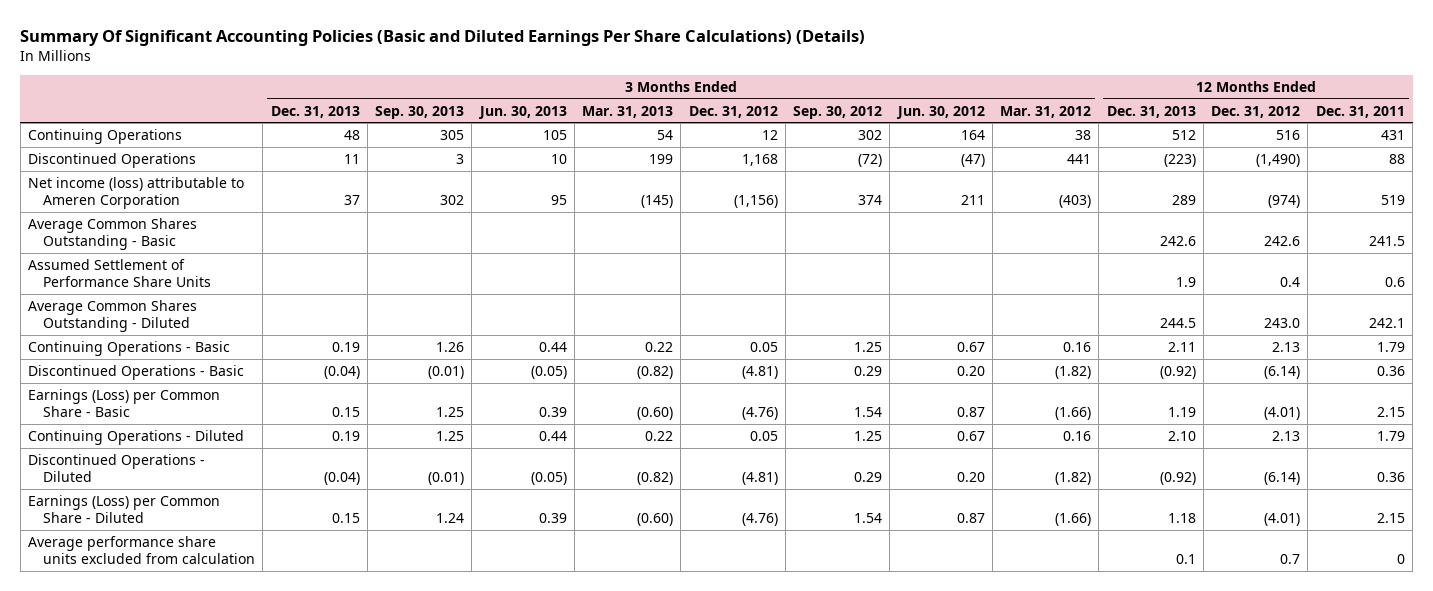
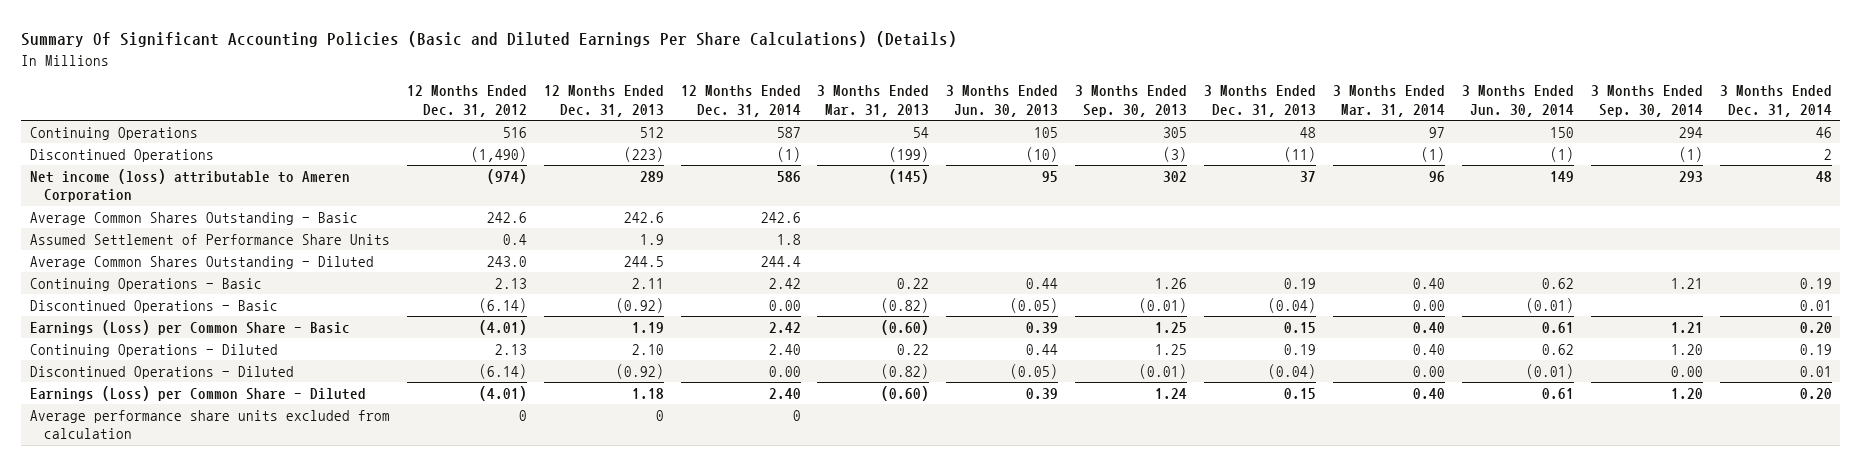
- | 3 Months Ended Dec. 31, 2013 | 3 Months Ended Sep. 30, 2013 | 3 Months Ended Jun. 30, 2013 | 3 Months Ended Mar. 31, 2013 | 3 Months Ended Dec. 31, 2012 | 3 Months Ended Sep. 30, 2012 | 3 Months Ended Jun. 30, 2012 | 3 Months Ended Mar. 31, 2012 | 12 Months Ended Dec. 31, 2013 | 12 Months Ended Dec. 31, 2012 | 12 Months Ended Dec. 31, 2011
+ | 12 Months Ended Dec. 31, 2012 | 12 Months Ended Dec. 31, 2013 | 12 Months Ended Dec. 31, 2014 | 3 Months Ended Mar. 31, 2013 | 3 Months Ended Jun. 30, 2013 | 3 Months Ended Sep. 30, 2013 | 3 Months Ended Dec. 31, 2013 | 3 Months Ended Mar. 31, 2014 | 3 Months Ended Jun. 30, 2014 | 3 Months Ended Sep. 30, 2014 | 3 Months Ended Dec. 31, 2014
- Discontinued Operations | 11 | 3 | 10 | 199 | 1,168 | (72) | (47) | 441 | (223) | (1,490) | 88
+ Discontinued Operations | (1,490) | (223) | (1) | (199) | (10) | (3) | (11) | (1) | (1) | (1) | 2
- Average performance share units excluded from calculation | | | | | | | | | 0.1 | 0.7 | 0
+ Average performance share units excluded from calculation | 0 | 0 | 0 | | | | | | | |

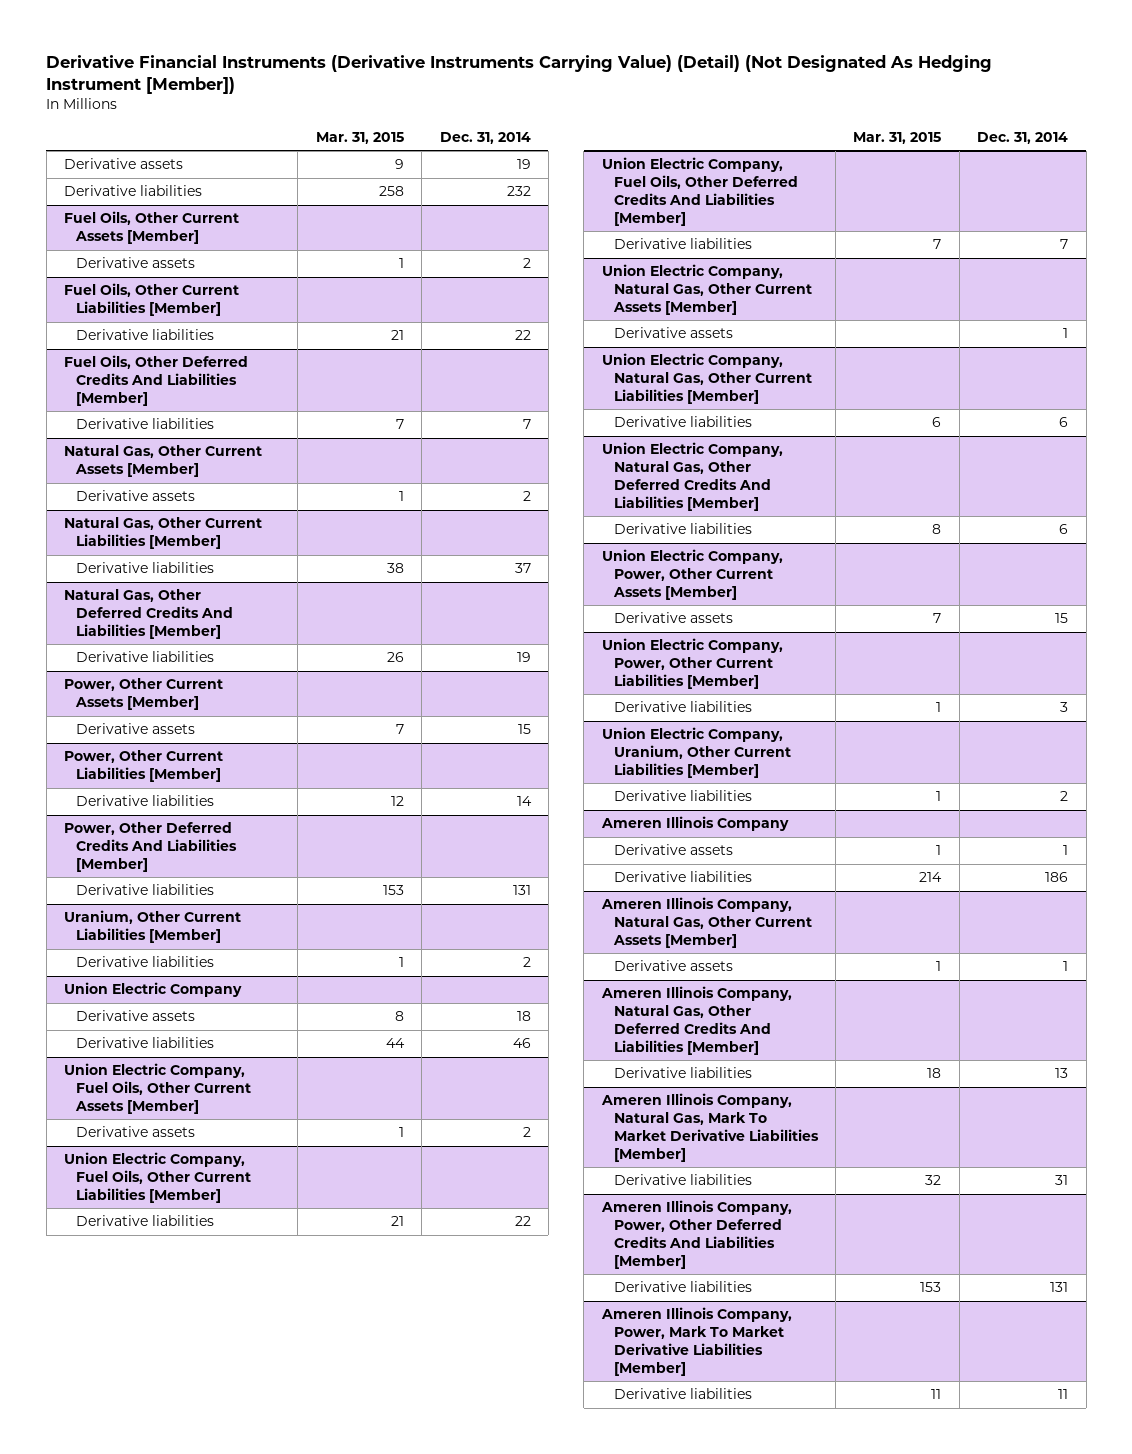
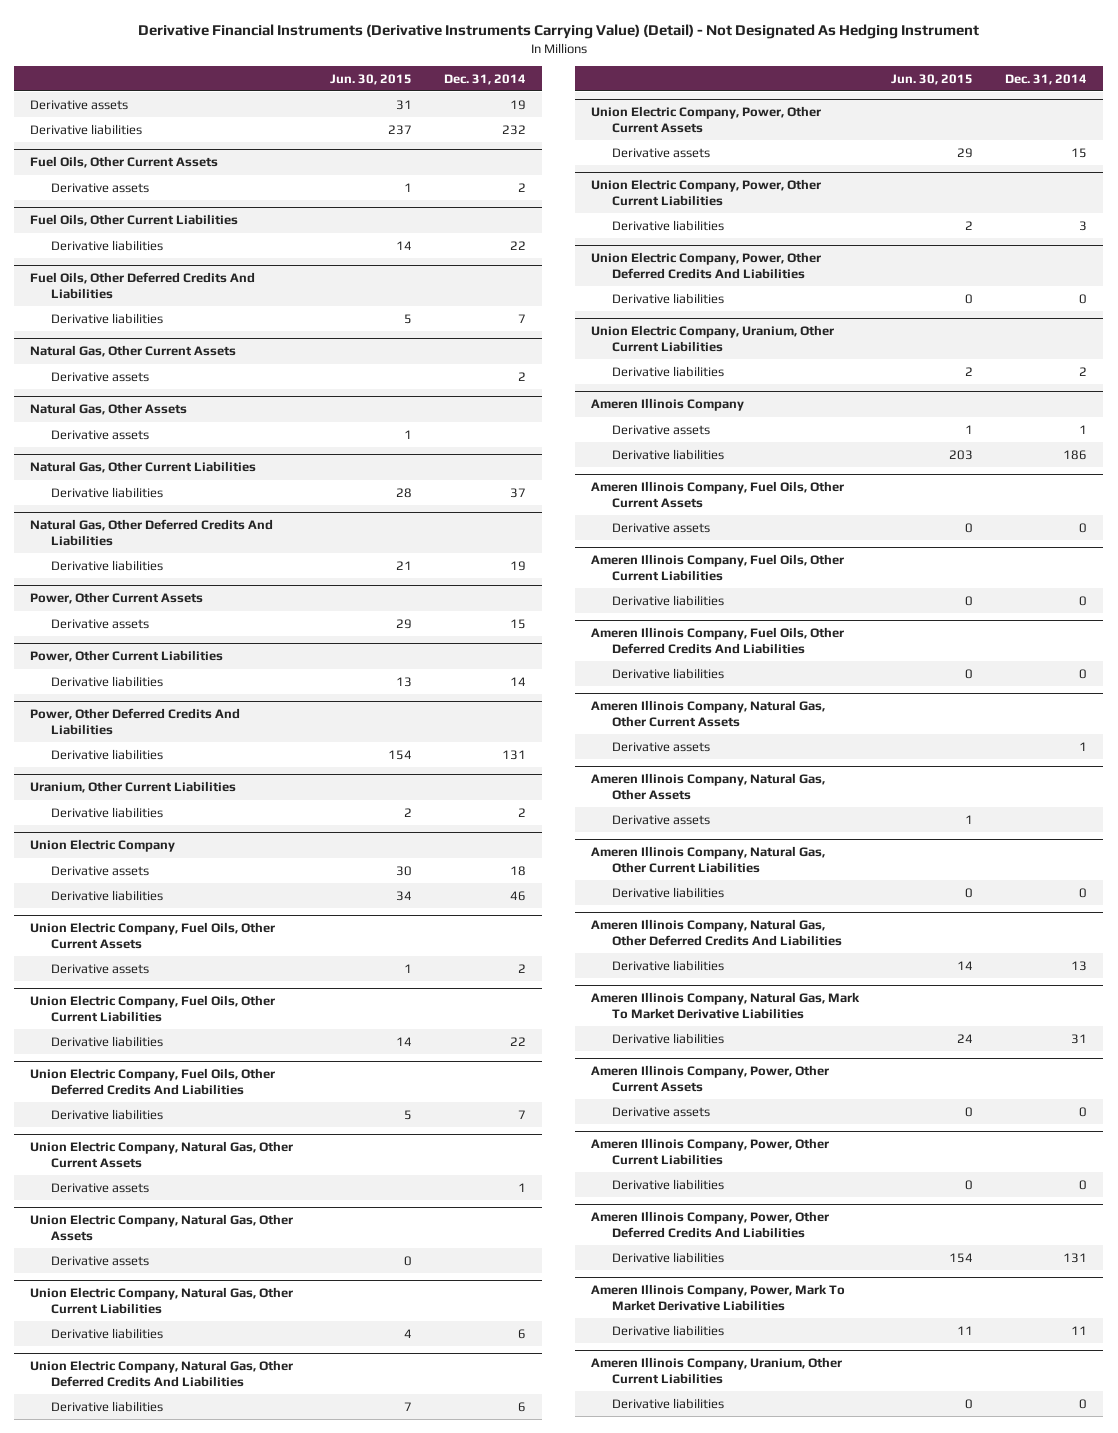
- Derivative Financial Instruments (Derivative Instruments Carrying Value) (Detail) (Not Designated As Hedging Instrument [Member])
+ Derivative Financial Instruments (Derivative Instruments Carrying Value) (Detail) - Not Designated As Hedging Instrument
- | Mar. 31, 2015 | Dec. 31, 2014
+ | Jun. 30, 2015 | Dec. 31, 2014
- Fuel Oils, Other Current Assets [Member]
+ Fuel Oils, Other Current Assets
- Fuel Oils, Other Current Liabilities [Member]
+ Fuel Oils, Other Current Liabilities
- Fuel Oils, Other Deferred Credits And Liabilities [Member]
+ Fuel Oils, Other Deferred Credits And Liabilities
- Natural Gas, Other Current Assets [Member]
+ Natural Gas, Other Current Assets
- Natural Gas, Other Current Liabilities [Member]
+ Natural Gas, Other Assets
+ Derivative assets | 1 |
+ Natural Gas, Other Current Liabilities
- Natural Gas, Other Deferred Credits And Liabilities [Member]
+ Natural Gas, Other Deferred Credits And Liabilities
- Power, Other Current Assets [Member]
+ Power, Other Current Assets
- Power, Other Current Liabilities [Member]
+ Power, Other Current Liabilities
- Power, Other Deferred Credits And Liabilities [Member]
+ Power, Other Deferred Credits And Liabilities
- Uranium, Other Current Liabilities [Member]
+ Uranium, Other Current Liabilities
- Union Electric Company, Fuel Oils, Other Current Assets [Member]
+ Union Electric Company, Fuel Oils, Other Current Assets
- Union Electric Company, Fuel Oils, Other Current Liabilities [Member]
+ Union Electric Company, Fuel Oils, Other Current Liabilities
- Union Electric Company, Fuel Oils, Other Deferred Credits And Liabilities [Member]
+ Union Electric Company, Fuel Oils, Other Deferred Credits And Liabilities
- Union Electric Company, Natural Gas, Other Current Assets [Member]
+ Union Electric Company, Natural Gas, Other Current Assets
- Union Electric Company, Natural Gas, Other Current Liabilities [Member]
+ Union Electric Company, Natural Gas, Other Assets
+ Derivative assets | 0 |
+ Union Electric Company, Natural Gas, Other Current Liabilities
- Union Electric Company, Natural Gas, Other Deferred Credits And Liabilities [Member]
+ Union Electric Company, Natural Gas, Other Deferred Credits And Liabilities
- Union Electric Company, Power, Other Current Assets [Member]
+ Union Electric Company, Power, Other Current Assets
- Union Electric Company, Power, Other Current Liabilities [Member]
+ Union Electric Company, Power, Other Current Liabilities
- Union Electric Company, Uranium, Other Current Liabilities [Member]
+ Union Electric Company, Power, Other Deferred Credits And Liabilities
+ Derivative liabilities | 0 | 0
+ Union Electric Company, Uranium, Other Current Liabilities
- Ameren Illinois Company, Natural Gas, Other Current Assets [Member]
+ Ameren Illinois Company, Fuel Oils, Other Current Assets
+ Derivative assets | 0 | 0
+ Ameren Illinois Company, Fuel Oils, Other Current Liabilities
+ Derivative liabilities | 0 | 0
+ Ameren Illinois Company, Fuel Oils, Other Deferred Credits And Liabilities
+ Derivative liabilities | 0 | 0
+ Ameren Illinois Company, Natural Gas, Other Current Assets
- Ameren Illinois Company, Natural Gas, Other Deferred Credits And Liabilities [Member]
+ Ameren Illinois Company, Natural Gas, Other Assets
+ Derivative assets | 1 |
+ Ameren Illinois Company, Natural Gas, Other Current Liabilities
+ Derivative liabilities | 0 | 0
+ Ameren Illinois Company, Natural Gas, Other Deferred Credits And Liabilities
- Ameren Illinois Company, Natural Gas, Mark To Market Derivative Liabilities [Member]
+ Ameren Illinois Company, Natural Gas, Mark To Market Derivative Liabilities
- Ameren Illinois Company, Power, Other Deferred Credits And Liabilities [Member]
+ Ameren Illinois Company, Power, Other Current Assets
+ Derivative assets | 0 | 0
+ Ameren Illinois Company, Power, Other Current Liabilities
+ Derivative liabilities | 0 | 0
+ Ameren Illinois Company, Power, Other Deferred Credits And Liabilities
- Ameren Illinois Company, Power, Mark To Market Derivative Liabilities [Member]
+ Ameren Illinois Company, Power, Mark To Market Derivative Liabilities
+ Ameren Illinois Company, Uranium, Other Current Liabilities
+ Derivative liabilities | 0 | 0

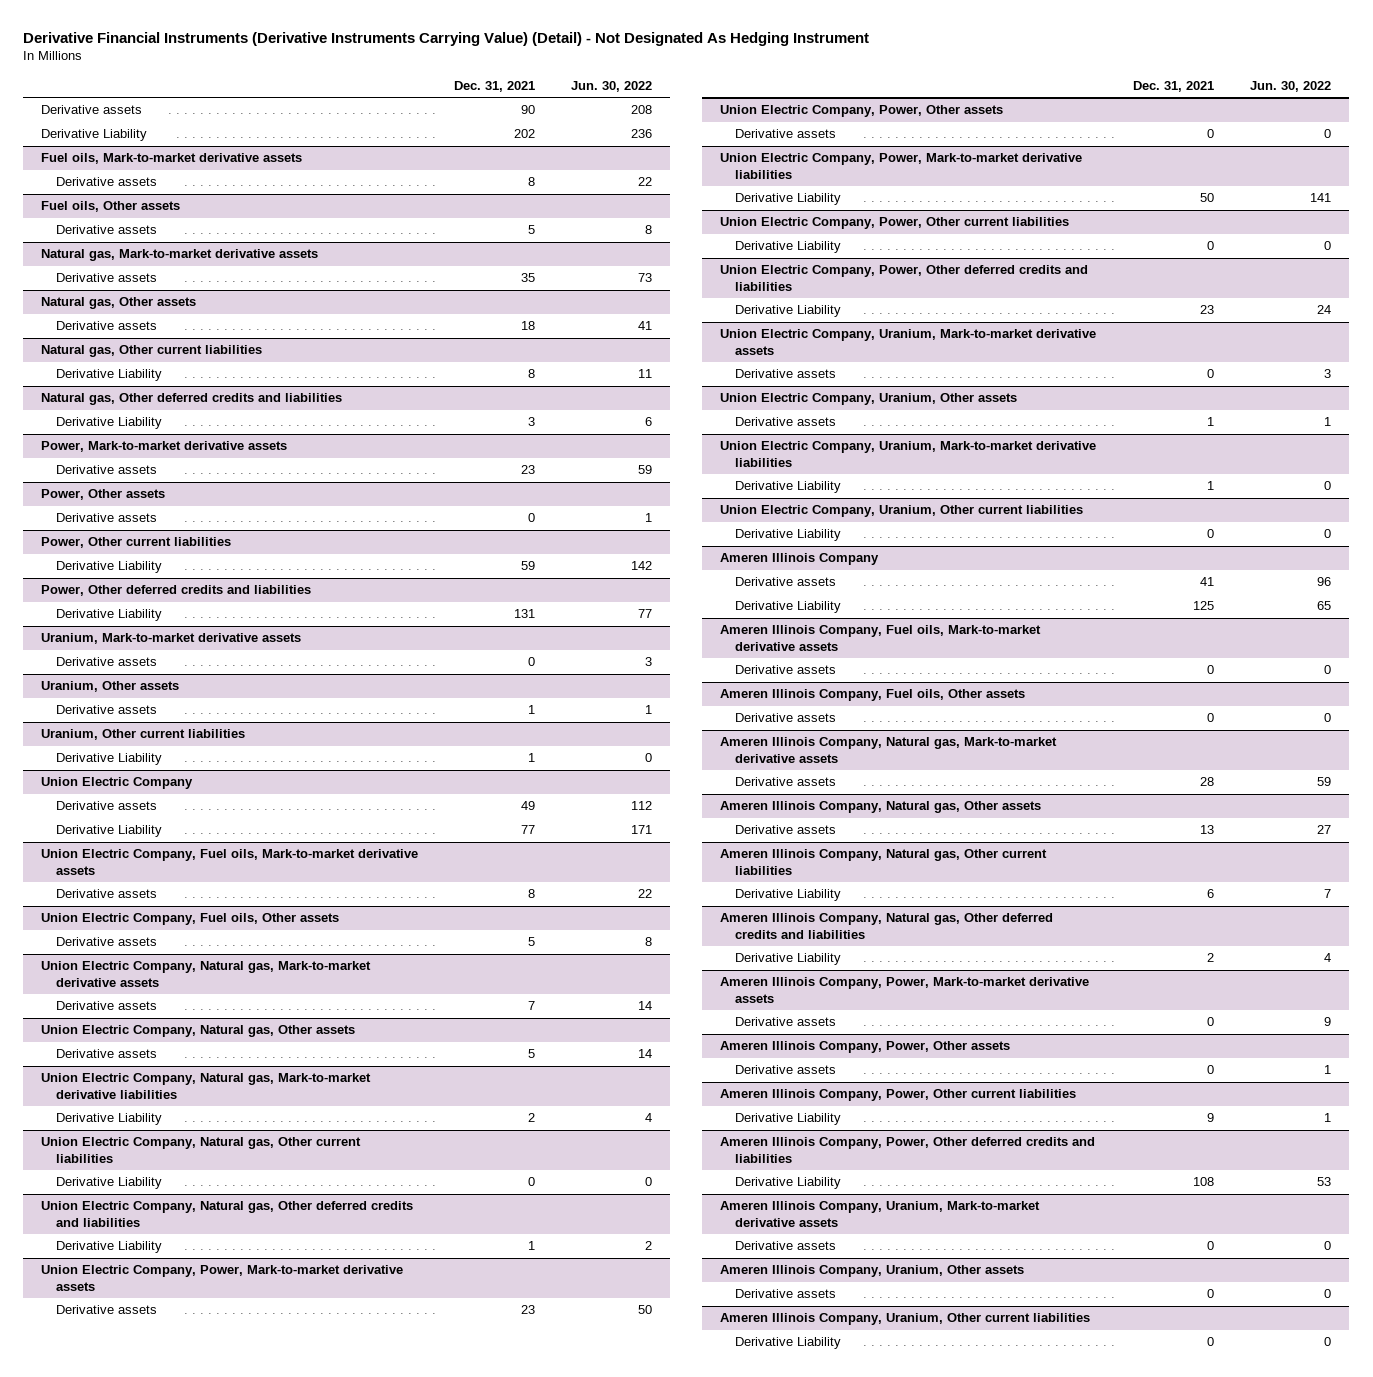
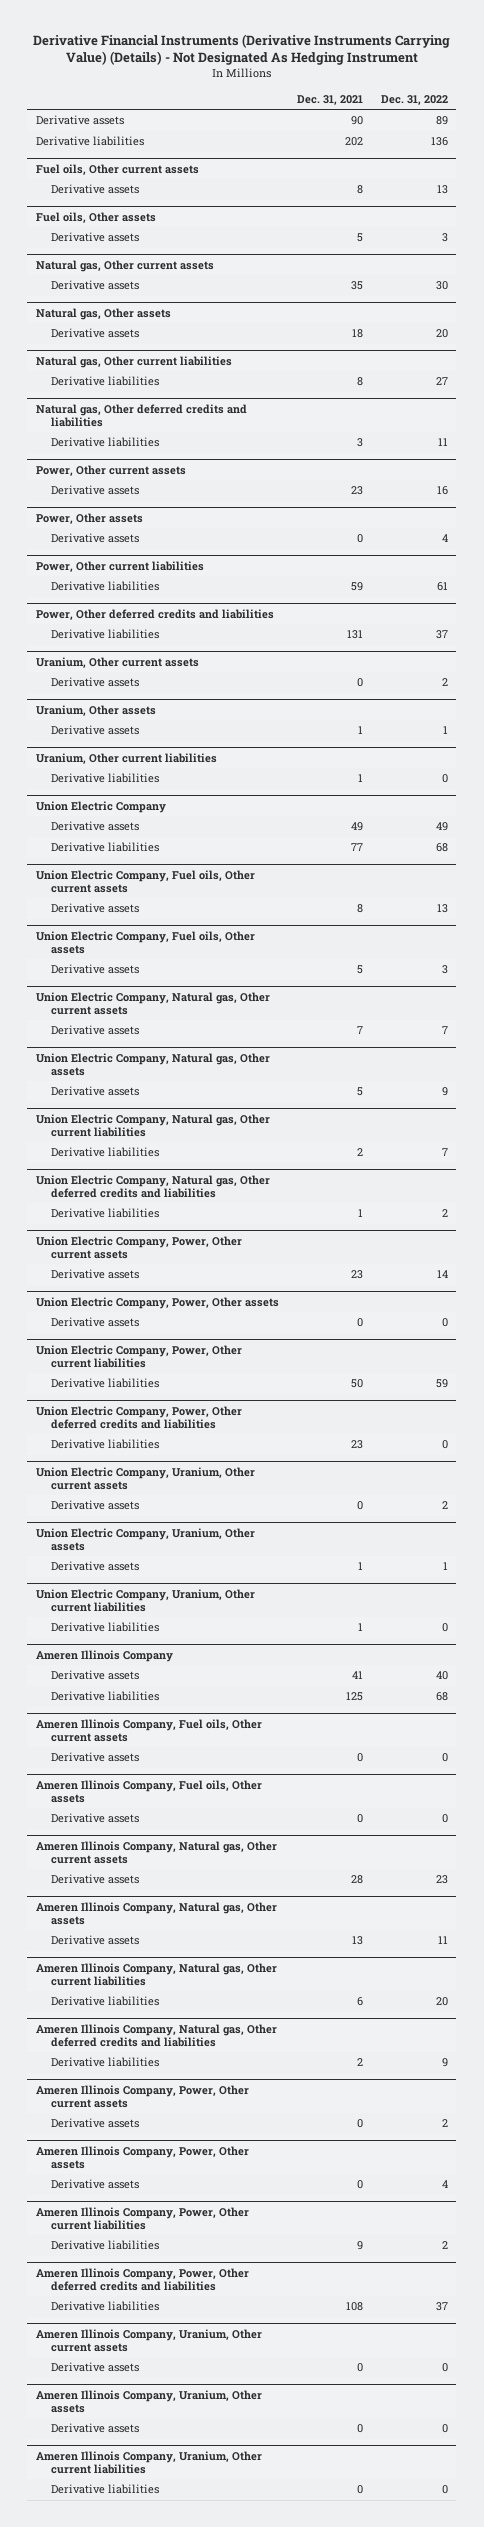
- Derivative Financial Instruments (Derivative Instruments Carrying Value) (Detail) - Not Designated As Hedging Instrument
+ Derivative Financial Instruments (Derivative Instruments Carrying Value) (Details) - Not Designated As Hedging Instrument
- | Dec. 31, 2021 | Jun. 30, 2022
+ | Dec. 31, 2021 | Dec. 31, 2022
- Derivative Liability | 202 | 236
- Fuel oils, Mark-to-market derivative assets
+ Derivative liabilities | 202 | 136
+ Fuel oils, Other current assets
- Natural gas, Mark-to-market derivative assets
+ Natural gas, Other current assets
@ Natural gas, Other current liabilities
- Derivative Liability | 8 | 11
+ Derivative liabilities | 8 | 27
@ Natural gas, Other deferred credits and liabilities
- Derivative Liability | 3 | 6
- Power, Mark-to-market derivative assets
@ Natural gas, Other deferred credits and liabilities
+ Derivative liabilities | 3 | 11
+ Power, Other current assets
@ Power, Other current liabilities
- Derivative Liability | 59 | 142
+ Derivative liabilities | 59 | 61
@ Power, Other deferred credits and liabilities
- Derivative Liability | 131 | 77
- Uranium, Mark-to-market derivative assets
@ Power, Other deferred credits and liabilities
+ Derivative liabilities | 131 | 37
+ Uranium, Other current assets
@ Uranium, Other current liabilities
- Derivative Liability | 1 | 0
+ Derivative liabilities | 1 | 0
@ Union Electric Company
- Derivative Liability | 77 | 171
- Union Electric Company, Fuel oils, Mark-to-market derivative assets
@ Union Electric Company
+ Derivative liabilities | 77 | 68
+ Union Electric Company, Fuel oils, Other current assets
- Union Electric Company, Natural gas, Mark-to-market derivative assets
+ Union Electric Company, Natural gas, Other current assets
- Union Electric Company, Natural gas, Mark-to-market derivative liabilities
- Derivative Liability | 2 | 4
@ Union Electric Company, Natural gas, Other current liabilities
- Derivative Liability | 0 | 0
+ Derivative liabilities | 2 | 7
@ Union Electric Company, Natural gas, Other deferred credits and liabilities
- Derivative Liability | 1 | 2
- Union Electric Company, Power, Mark-to-market derivative assets
@ Union Electric Company, Natural gas, Other deferred credits and liabilities
+ Derivative liabilities | 1 | 2
+ Union Electric Company, Power, Other current assets
- Union Electric Company, Power, Mark-to-market derivative liabilities
- Derivative Liability | 50 | 141
@ Union Electric Company, Power, Other current liabilities
- Derivative Liability | 0 | 0
+ Derivative liabilities | 50 | 59
@ Union Electric Company, Power, Other deferred credits and liabilities
- Derivative Liability | 23 | 24
- Union Electric Company, Uranium, Mark-to-market derivative assets
@ Union Electric Company, Power, Other deferred credits and liabilities
+ Derivative liabilities | 23 | 0
+ Union Electric Company, Uranium, Other current assets
- Union Electric Company, Uranium, Mark-to-market derivative liabilities
- Derivative Liability | 1 | 0
@ Union Electric Company, Uranium, Other current liabilities
- Derivative Liability | 0 | 0
+ Derivative liabilities | 1 | 0
@ Ameren Illinois Company
- Derivative Liability | 125 | 65
- Ameren Illinois Company, Fuel oils, Mark-to-market derivative assets
@ Ameren Illinois Company
+ Derivative liabilities | 125 | 68
+ Ameren Illinois Company, Fuel oils, Other current assets
- Ameren Illinois Company, Natural gas, Mark-to-market derivative assets
+ Ameren Illinois Company, Natural gas, Other current assets
@ Ameren Illinois Company, Natural gas, Other current liabilities
- Derivative Liability | 6 | 7
+ Derivative liabilities | 6 | 20
@ Ameren Illinois Company, Natural gas, Other deferred credits and liabilities
- Derivative Liability | 2 | 4
- Ameren Illinois Company, Power, Mark-to-market derivative assets
@ Ameren Illinois Company, Natural gas, Other deferred credits and liabilities
+ Derivative liabilities | 2 | 9
+ Ameren Illinois Company, Power, Other current assets
@ Ameren Illinois Company, Power, Other current liabilities
- Derivative Liability | 9 | 1
+ Derivative liabilities | 9 | 2
@ Ameren Illinois Company, Power, Other deferred credits and liabilities
- Derivative Liability | 108 | 53
- Ameren Illinois Company, Uranium, Mark-to-market derivative assets
@ Ameren Illinois Company, Power, Other deferred credits and liabilities
+ Derivative liabilities | 108 | 37
+ Ameren Illinois Company, Uranium, Other current assets
@ Ameren Illinois Company, Uranium, Other current liabilities
- Derivative Liability | 0 | 0
+ Derivative liabilities | 0 | 0

